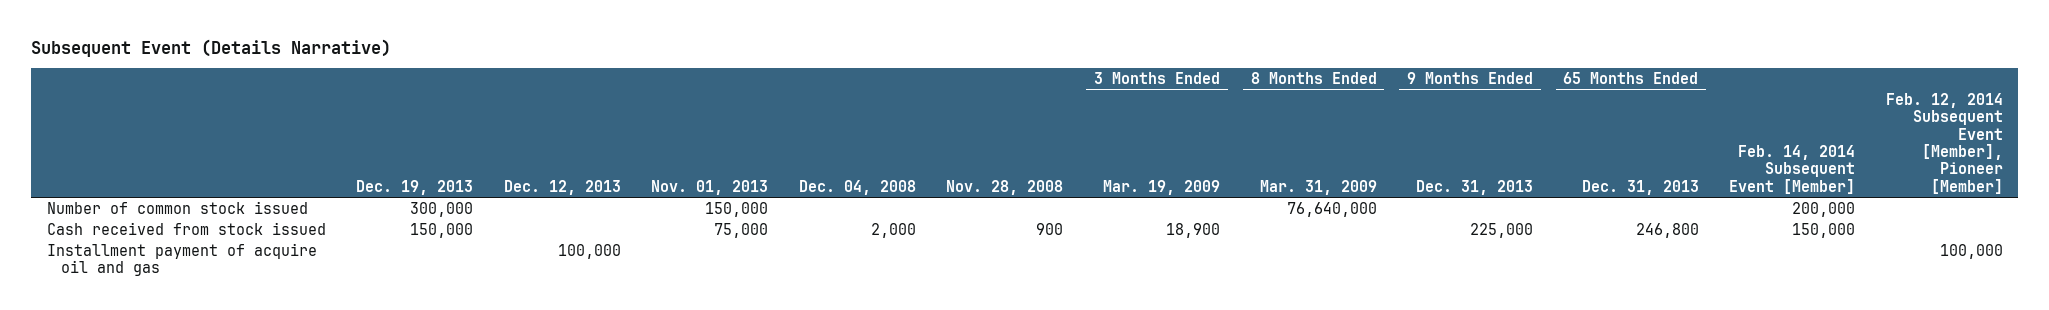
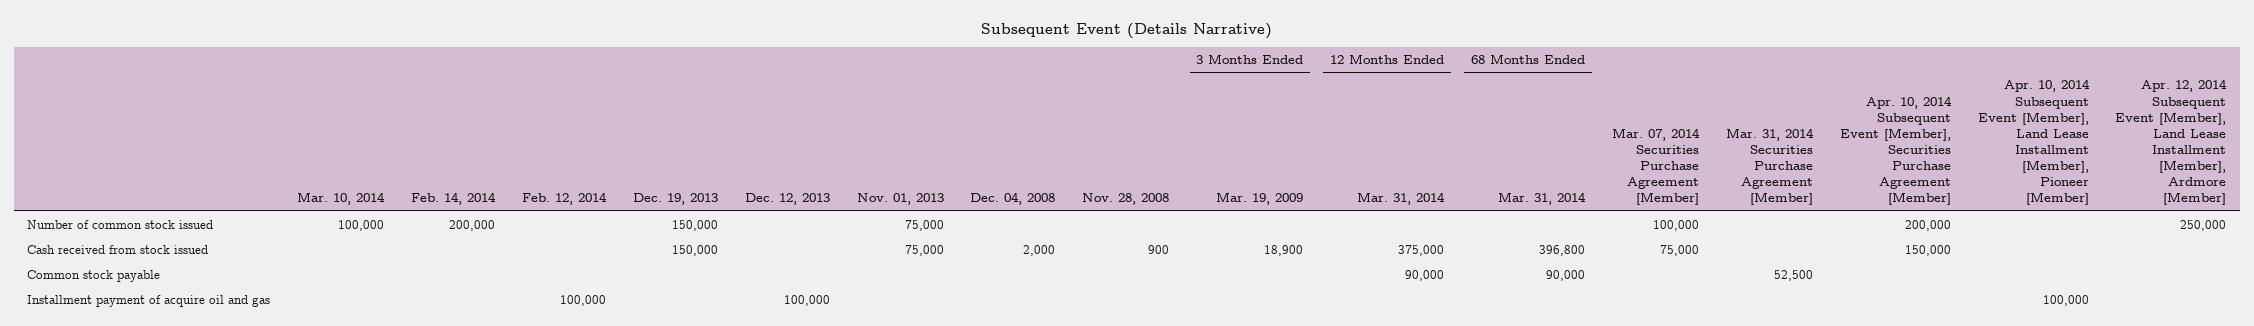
- | Dec. 19, 2013 | Dec. 12, 2013 | Nov. 01, 2013 | Dec. 04, 2008 | Nov. 28, 2008 | 3 Months Ended Mar. 19, 2009 | 8 Months Ended Mar. 31, 2009 | 9 Months Ended Dec. 31, 2013 | 65 Months Ended Dec. 31, 2013 | Feb. 14, 2014 Subsequent Event [Member] | Feb. 12, 2014 Subsequent Event [Member], Pioneer [Member]
+ | Mar. 10, 2014 | Feb. 14, 2014 | Feb. 12, 2014 | Dec. 19, 2013 | Dec. 12, 2013 | Nov. 01, 2013 | Dec. 04, 2008 | Nov. 28, 2008 | 3 Months Ended Mar. 19, 2009 | 12 Months Ended Mar. 31, 2014 | 68 Months Ended Mar. 31, 2014 | Mar. 07, 2014 Securities Purchase Agreement [Member] | Mar. 31, 2014 Securities Purchase Agreement [Member] | Apr. 10, 2014 Subsequent Event [Member], Securities Purchase Agreement [Member] | Apr. 10, 2014 Subsequent Event [Member], Land Lease Installment [Member], Pioneer [Member] | Apr. 12, 2014 Subsequent Event [Member], Land Lease Installment [Member], Ardmore [Member]
- Number of common stock issued | 300,000 | | 150,000 | | | | 76,640,000 | | | 200,000 |
+ Number of common stock issued | 100,000 | 200,000 | | 150,000 | | 75,000 | | | | | | 100,000 | | 200,000 | | 250,000
+ Common stock payable | | | | | | | | | | 90,000 | 90,000 | | 52,500 | | |

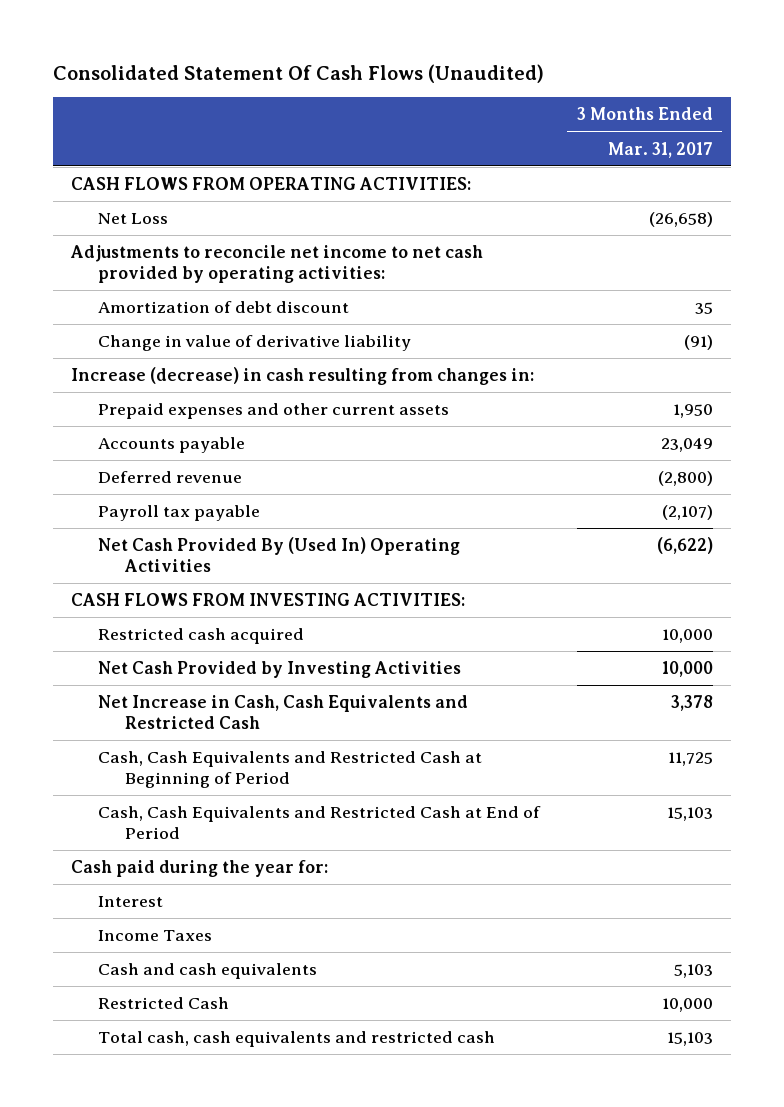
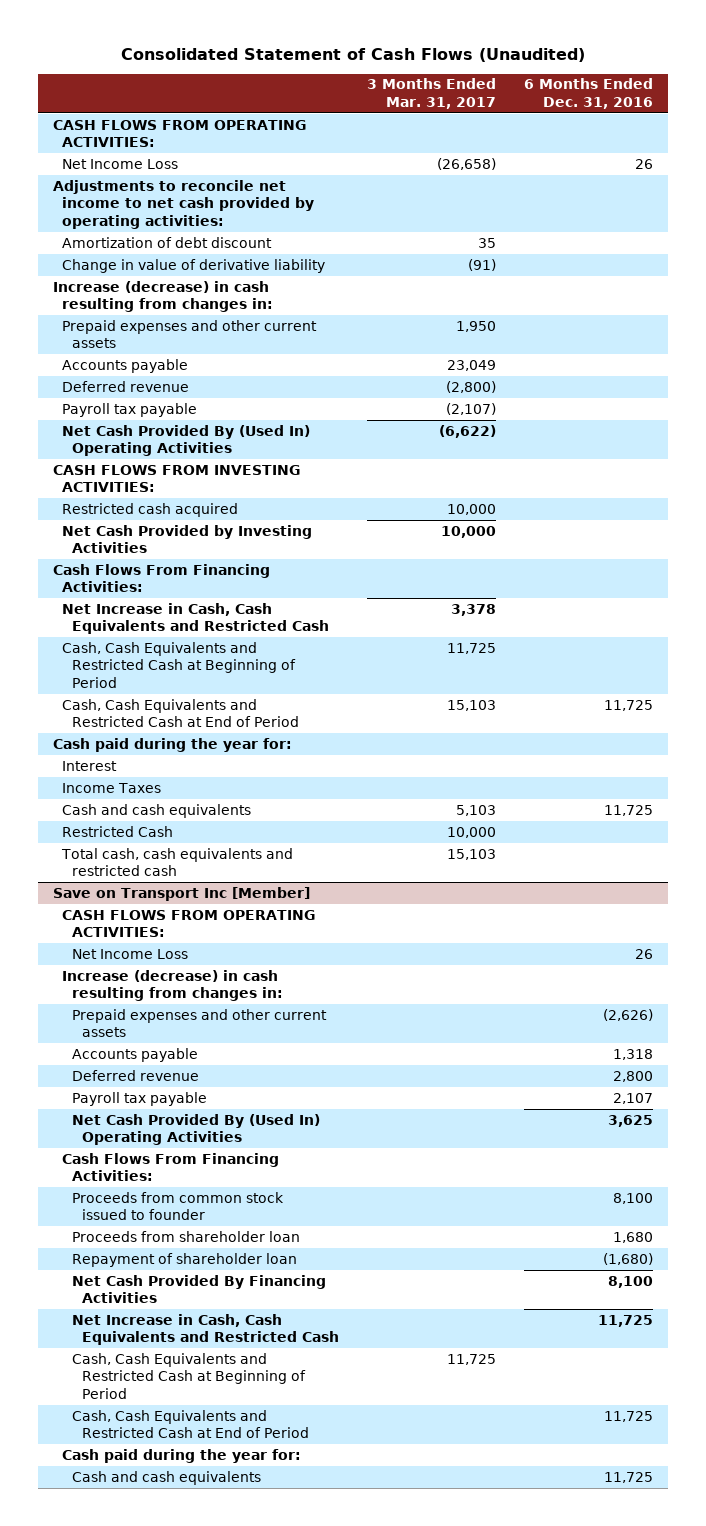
- Consolidated Statement Of Cash Flows (Unaudited)
+ Consolidated Statement of Cash Flows (Unaudited)
- | 3 Months Ended Mar. 31, 2017
+ | 3 Months Ended Mar. 31, 2017 | 6 Months Ended Dec. 31, 2016
- Net Loss | (26,658)
+ Net Income Loss | (26,658) | 26
+ Cash Flows From Financing Activities:
+ Save on Transport Inc [Member]
+ CASH FLOWS FROM OPERATING ACTIVITIES:
+ Net Income Loss | | 26
+ Increase (decrease) in cash resulting from changes in:
+ Prepaid expenses and other current assets | | (2,626)
+ Accounts payable | | 1,318
+ Deferred revenue | | 2,800
+ Payroll tax payable | | 2,107
+ Net Cash Provided By (Used In) Operating Activities | | 3,625
+ Cash Flows From Financing Activities:
+ Proceeds from common stock issued to founder | | 8,100
+ Proceeds from shareholder loan | | 1,680
+ Repayment of shareholder loan | | (1,680)
+ Net Cash Provided By Financing Activities | | 8,100
+ Net Increase in Cash, Cash Equivalents and Restricted Cash | | 11,725
+ Cash, Cash Equivalents and Restricted Cash at Beginning of Period | 11,725 |
+ Cash, Cash Equivalents and Restricted Cash at End of Period | | 11,725
+ Cash paid during the year for:
+ Cash and cash equivalents | | 11,725

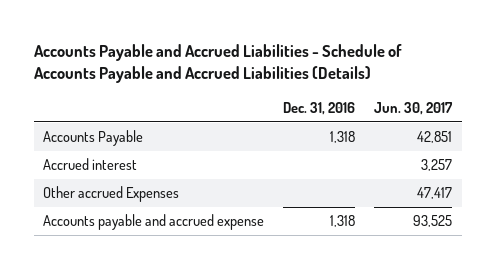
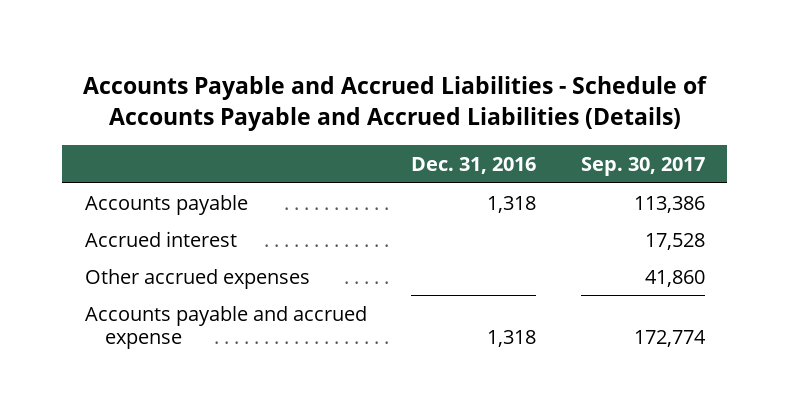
- | Dec. 31, 2016 | Jun. 30, 2017
+ | Dec. 31, 2016 | Sep. 30, 2017
- Accounts Payable | 1,318 | 42,851
+ Accounts payable | 1,318 | 113,386
- Other accrued Expenses | | 47,417
+ Other accrued expenses | | 41,860

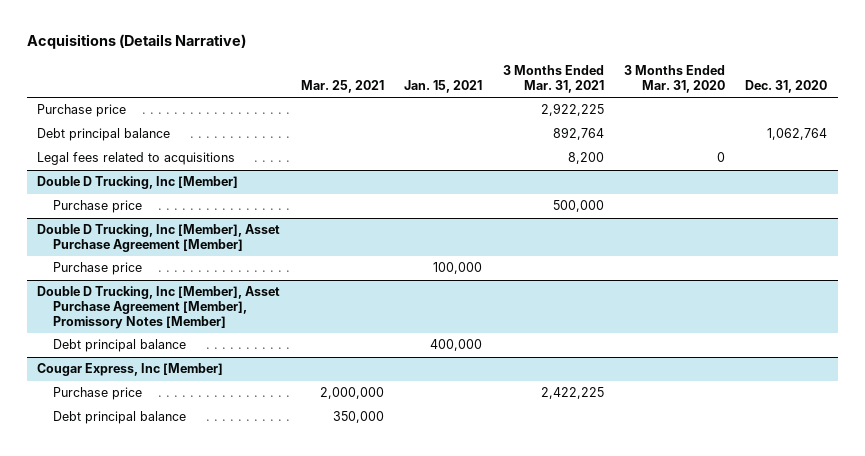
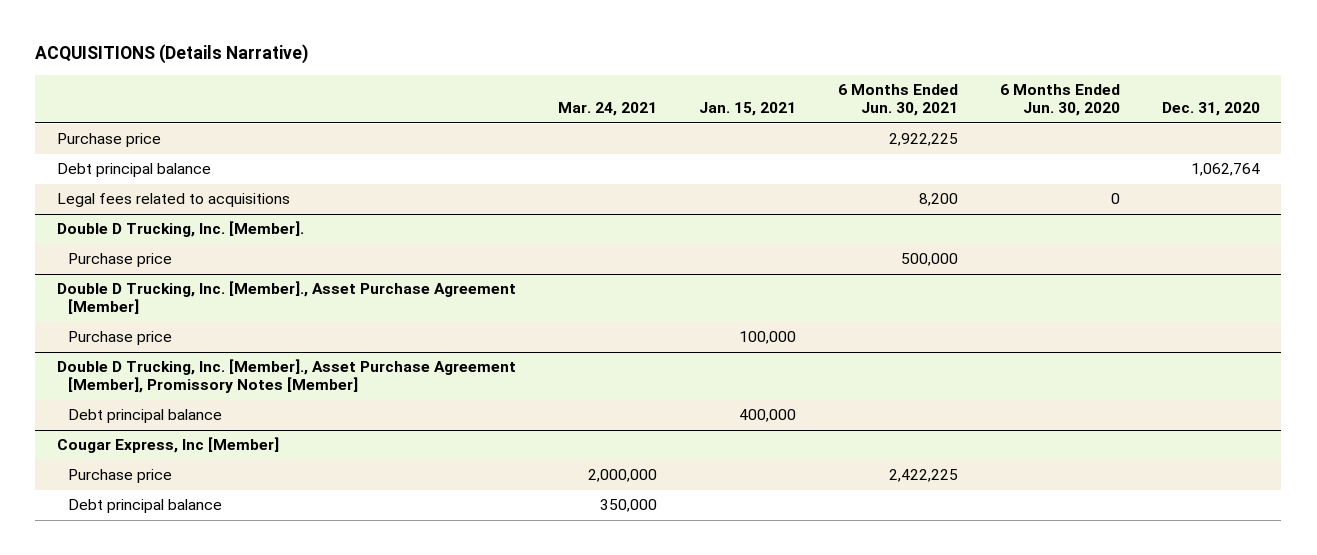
- Acquisitions (Details Narrative)
+ ACQUISITIONS (Details Narrative)
- | Mar. 25, 2021 | Jan. 15, 2021 | 3 Months Ended Mar. 31, 2021 | 3 Months Ended Mar. 31, 2020 | Dec. 31, 2020
+ | Mar. 24, 2021 | Jan. 15, 2021 | 6 Months Ended Jun. 30, 2021 | 6 Months Ended Jun. 30, 2020 | Dec. 31, 2020
- Double D Trucking, Inc [Member]
+ Double D Trucking, Inc. [Member].
- Double D Trucking, Inc [Member], Asset Purchase Agreement [Member]
+ Double D Trucking, Inc. [Member]., Asset Purchase Agreement [Member]
- Double D Trucking, Inc [Member], Asset Purchase Agreement [Member], Promissory Notes [Member]
+ Double D Trucking, Inc. [Member]., Asset Purchase Agreement [Member], Promissory Notes [Member]

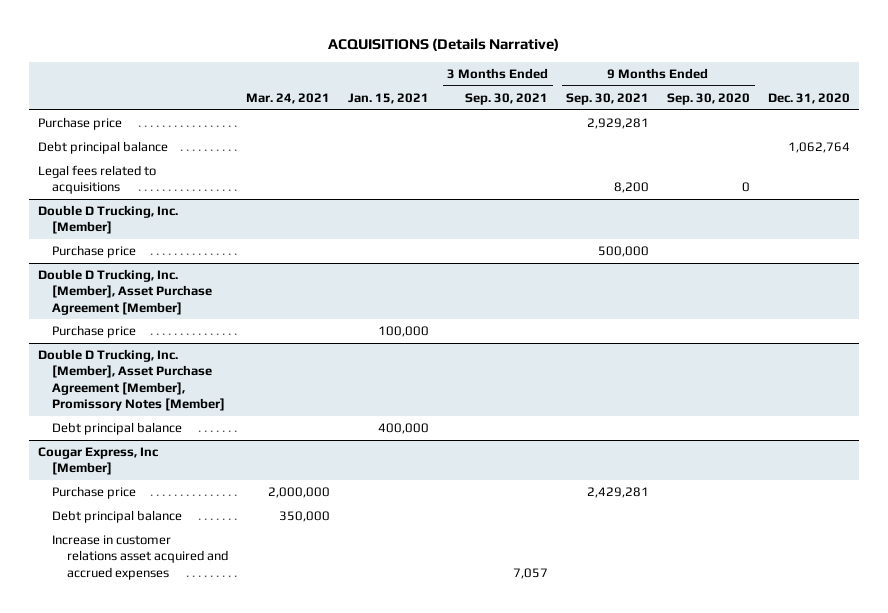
- | Mar. 24, 2021 | Jan. 15, 2021 | 6 Months Ended Jun. 30, 2021 | 6 Months Ended Jun. 30, 2020 | Dec. 31, 2020
+ | Mar. 24, 2021 | Jan. 15, 2021 | 3 Months Ended Sep. 30, 2021 | 9 Months Ended Sep. 30, 2021 | 9 Months Ended Sep. 30, 2020 | Dec. 31, 2020
- Double D Trucking, Inc. [Member].
+ Double D Trucking, Inc. [Member]
- Double D Trucking, Inc. [Member]., Asset Purchase Agreement [Member]
+ Double D Trucking, Inc. [Member], Asset Purchase Agreement [Member]
- Double D Trucking, Inc. [Member]., Asset Purchase Agreement [Member], Promissory Notes [Member]
+ Double D Trucking, Inc. [Member], Asset Purchase Agreement [Member], Promissory Notes [Member]
@ Cougar Express, Inc [Member]
+ Increase in customer relations asset acquired and accrued expenses | | | 7,057 | | |

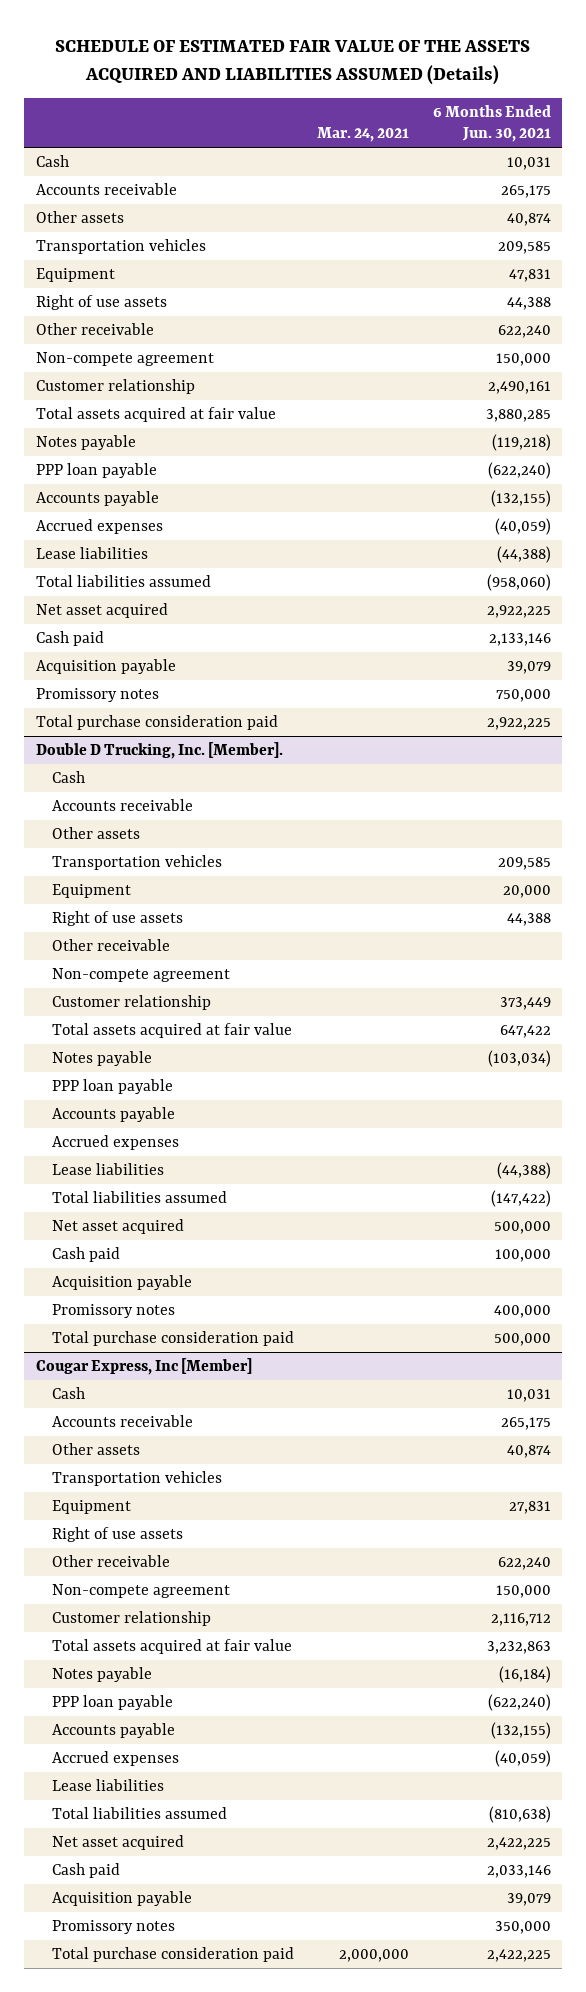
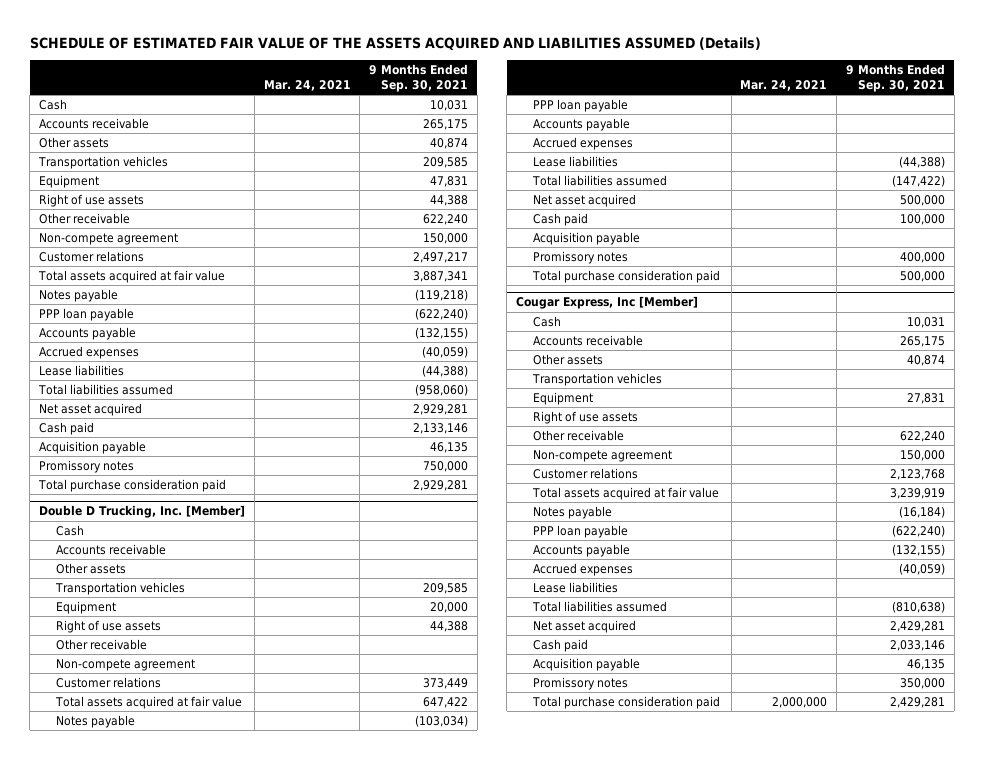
- | Mar. 24, 2021 | 6 Months Ended Jun. 30, 2021
+ | Mar. 24, 2021 | 9 Months Ended Sep. 30, 2021
- Customer relationship | | 2,490,161
+ Customer relations | | 2,497,217
- Double D Trucking, Inc. [Member].
+ Double D Trucking, Inc. [Member]
- Customer relationship | | 373,449
+ Customer relations | | 373,449
@ Cougar Express, Inc [Member]
- Customer relationship | | 2,116,712
+ Customer relations | | 2,123,768

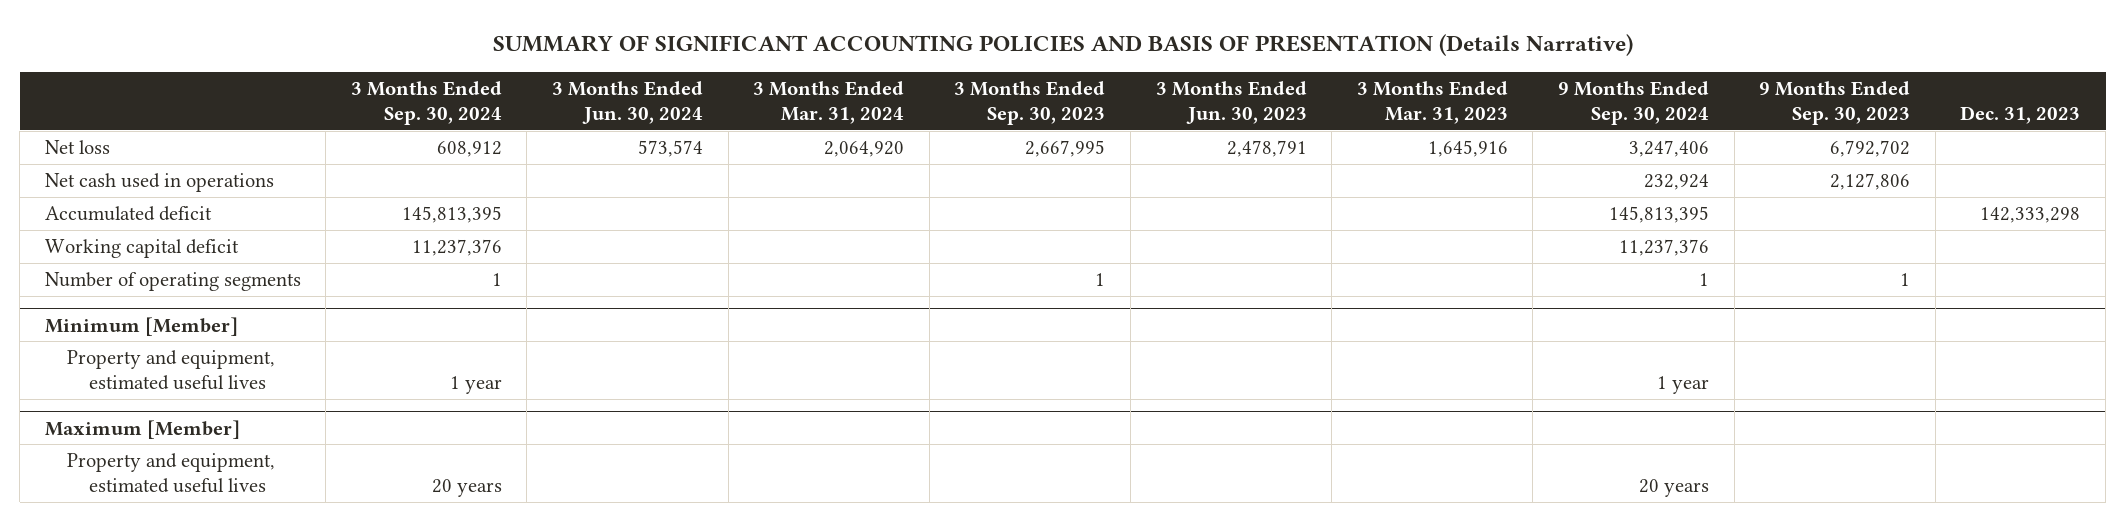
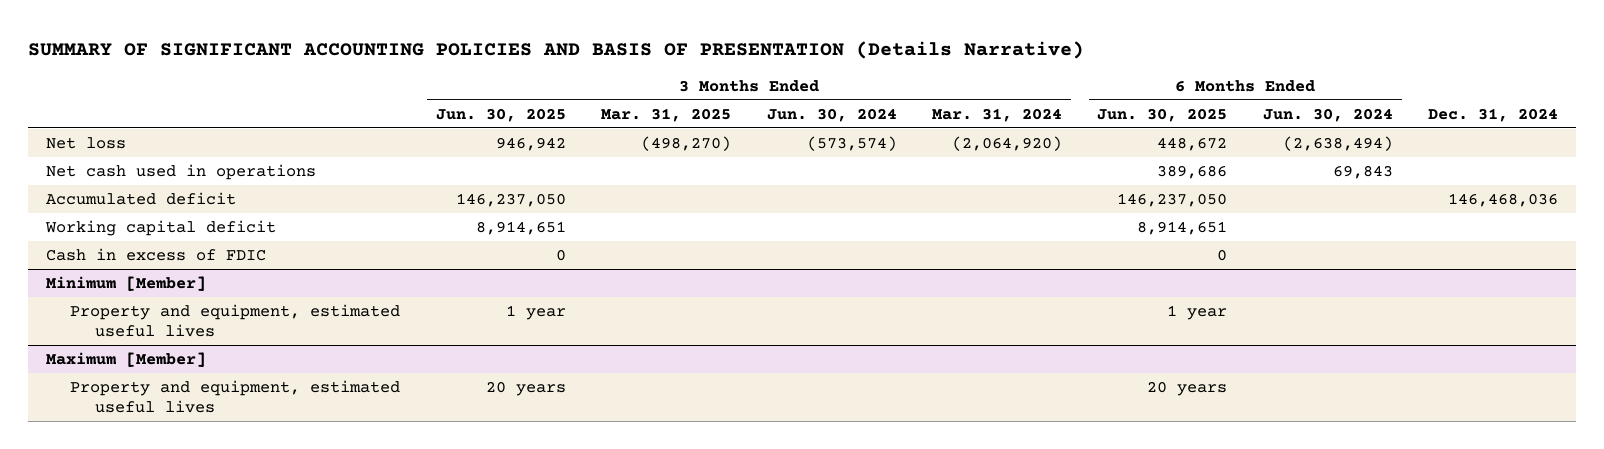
- | 3 Months Ended Sep. 30, 2024 | 3 Months Ended Jun. 30, 2024 | 3 Months Ended Mar. 31, 2024 | 3 Months Ended Sep. 30, 2023 | 3 Months Ended Jun. 30, 2023 | 3 Months Ended Mar. 31, 2023 | 9 Months Ended Sep. 30, 2024 | 9 Months Ended Sep. 30, 2023 | Dec. 31, 2023
+ | 3 Months Ended Jun. 30, 2025 | 3 Months Ended Mar. 31, 2025 | 3 Months Ended Jun. 30, 2024 | 3 Months Ended Mar. 31, 2024 | 6 Months Ended Jun. 30, 2025 | 6 Months Ended Jun. 30, 2024 | Dec. 31, 2024
- Net loss | 608,912 | 573,574 | 2,064,920 | 2,667,995 | 2,478,791 | 1,645,916 | 3,247,406 | 6,792,702 |
+ Net loss | 946,942 | (498,270) | (573,574) | (2,064,920) | 448,672 | (2,638,494) |
- Number of operating segments | 1 | | | 1 | | | 1 | 1 |
+ Cash in excess of FDIC | 0 | | | | 0 | |

